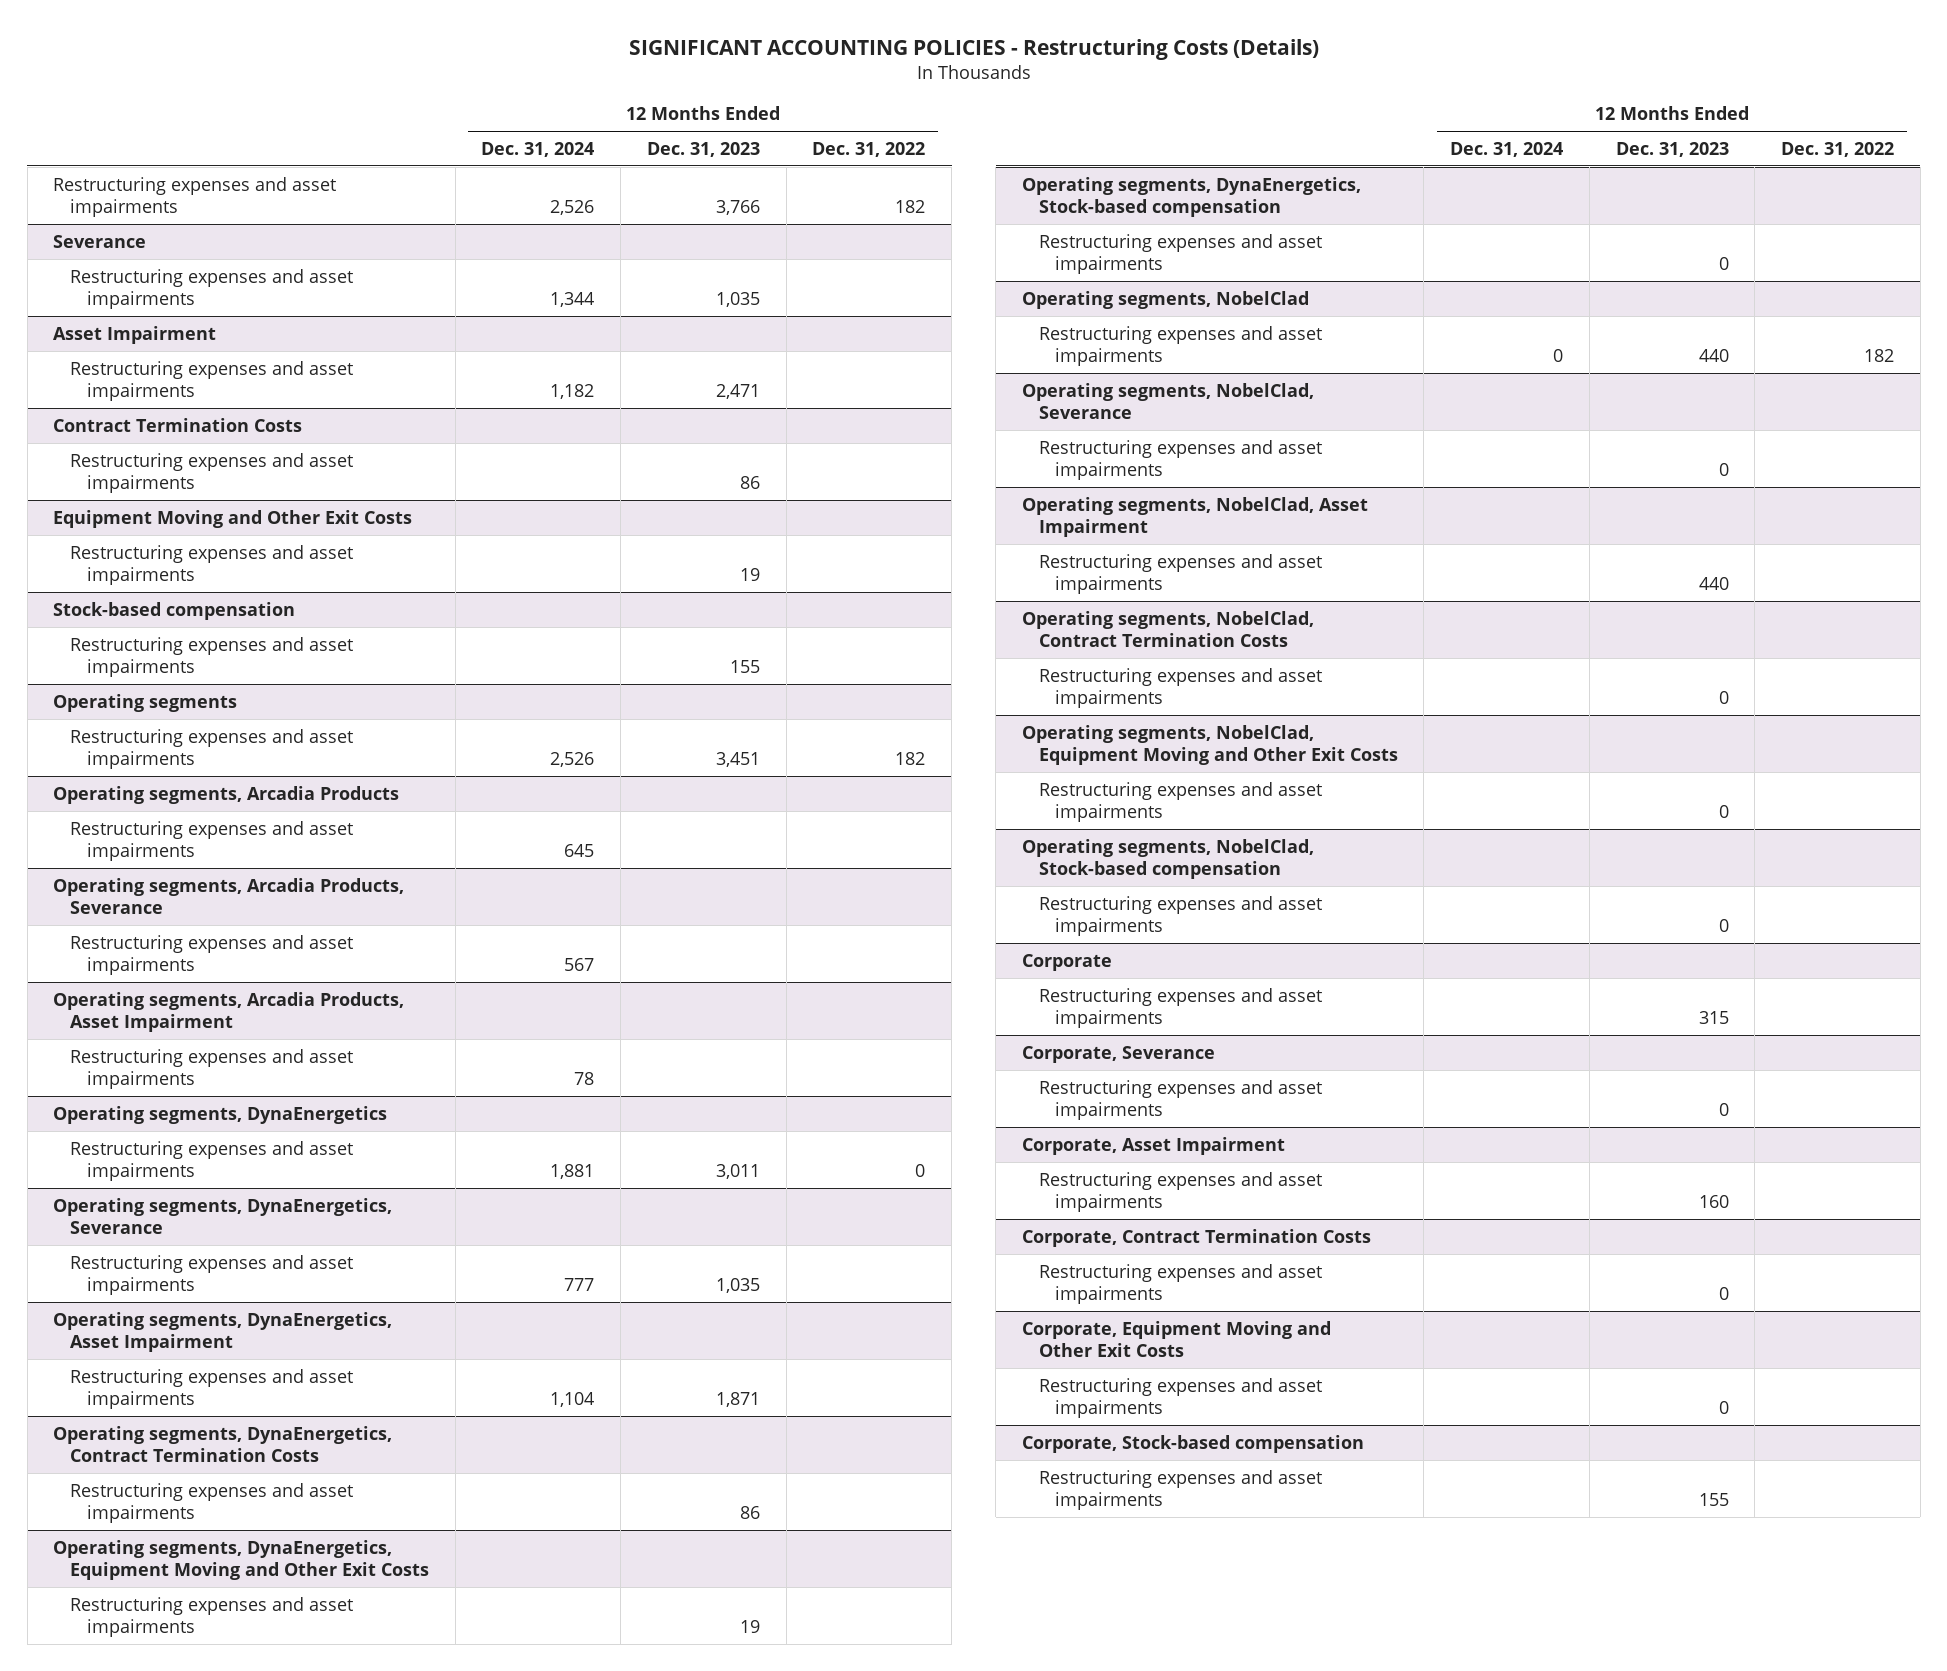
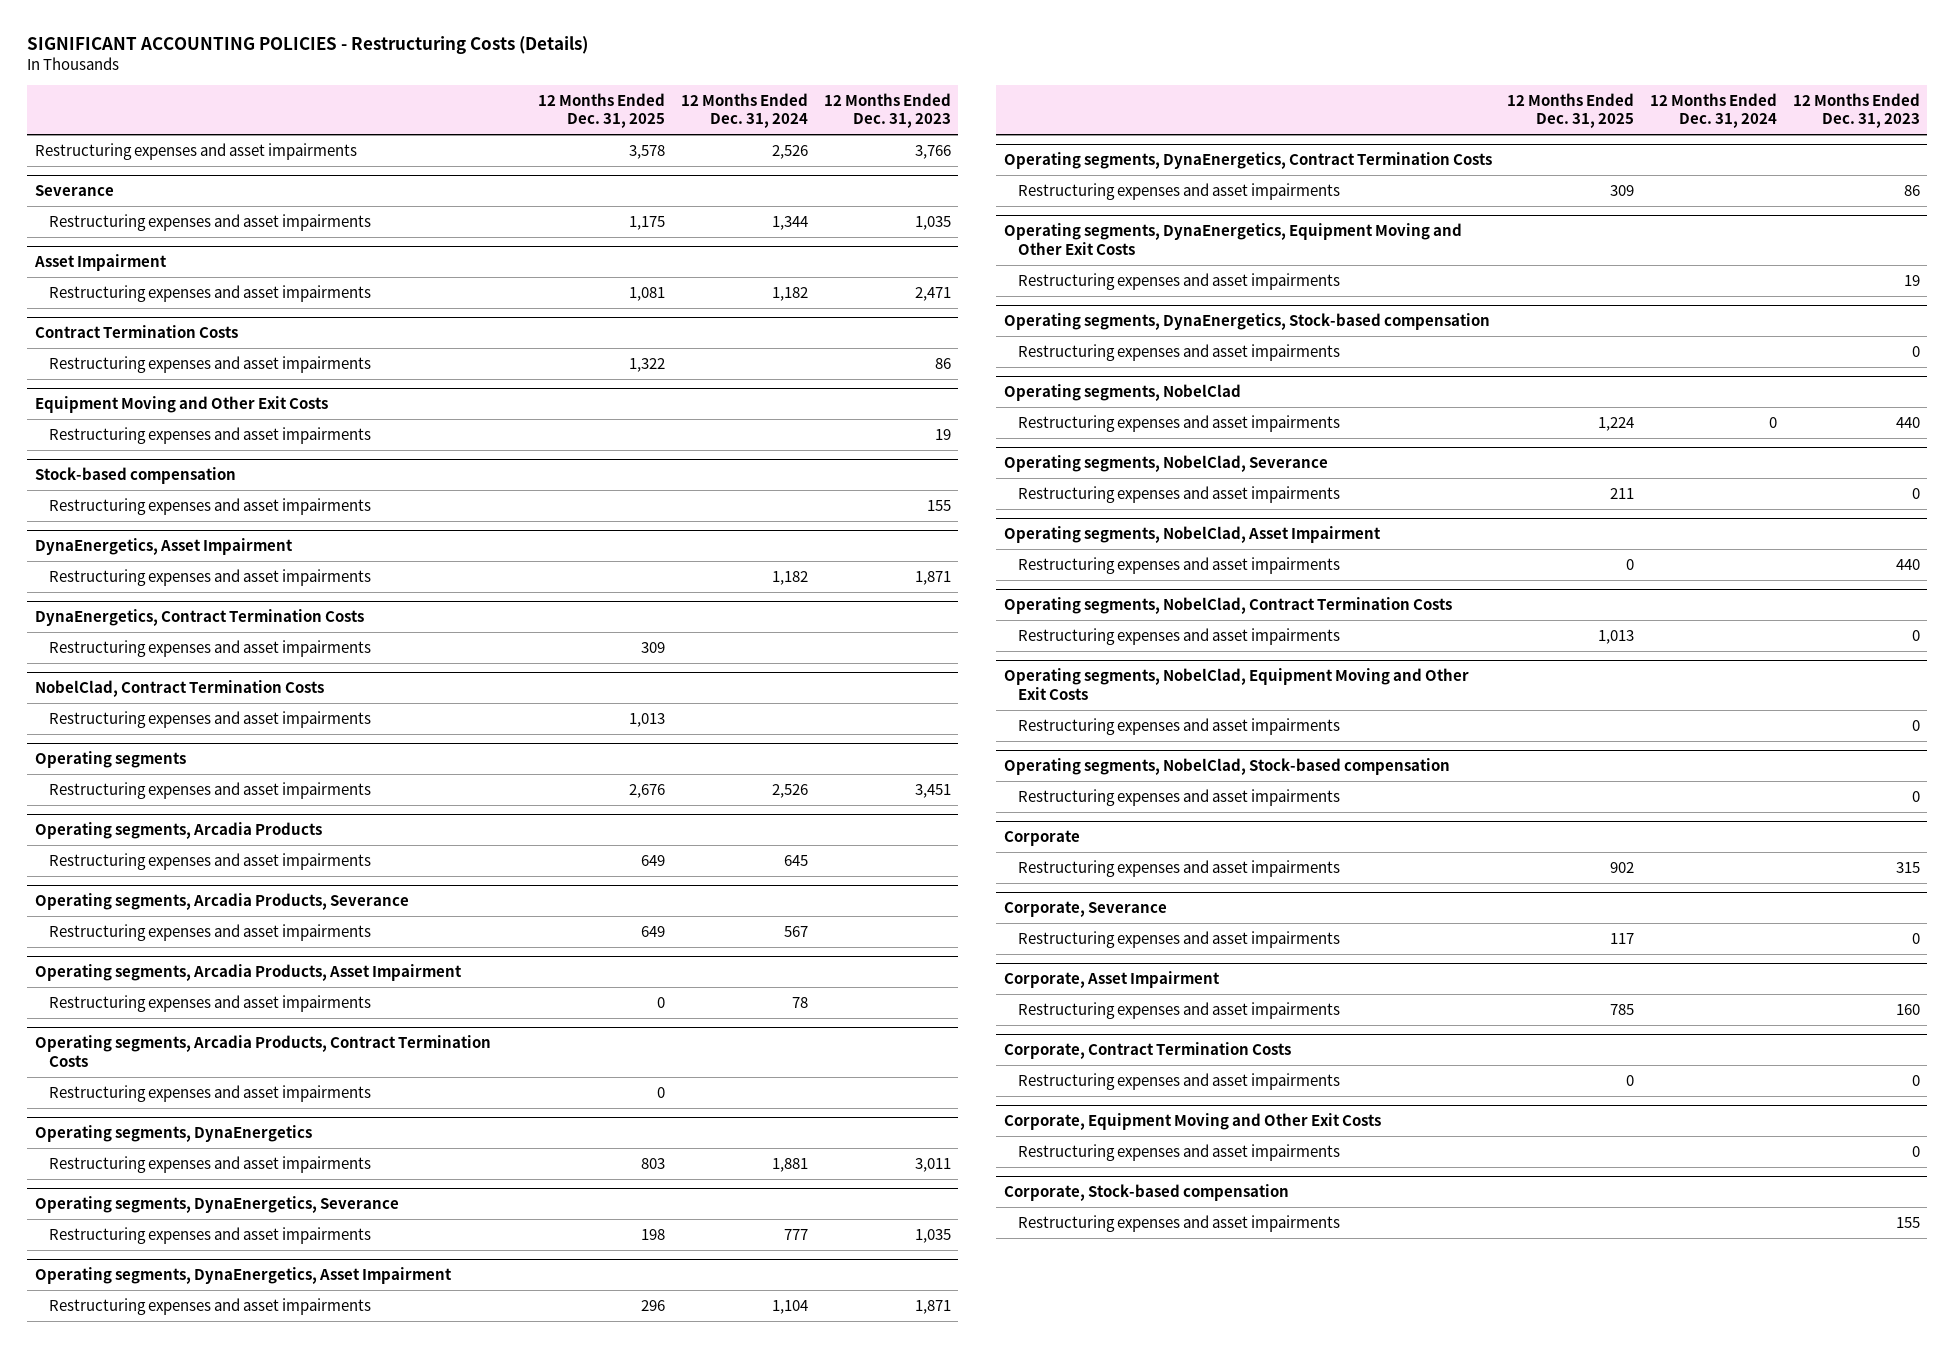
- | 12 Months Ended Dec. 31, 2024 | 12 Months Ended Dec. 31, 2023 | 12 Months Ended Dec. 31, 2022
+ | 12 Months Ended Dec. 31, 2025 | 12 Months Ended Dec. 31, 2024 | 12 Months Ended Dec. 31, 2023
+ DynaEnergetics, Asset Impairment
+ Restructuring expenses and asset impairments | | 1,182 | 1,871
+ DynaEnergetics, Contract Termination Costs
+ Restructuring expenses and asset impairments | 309 | |
+ NobelClad, Contract Termination Costs
+ Restructuring expenses and asset impairments | 1,013 | |
+ Operating segments, Arcadia Products, Contract Termination Costs
+ Restructuring expenses and asset impairments | 0 | |

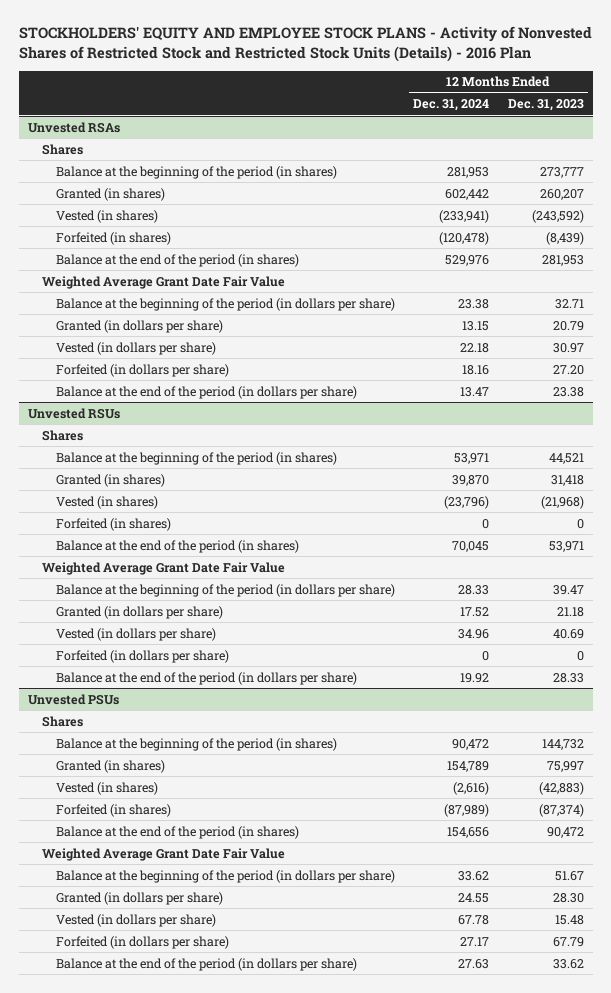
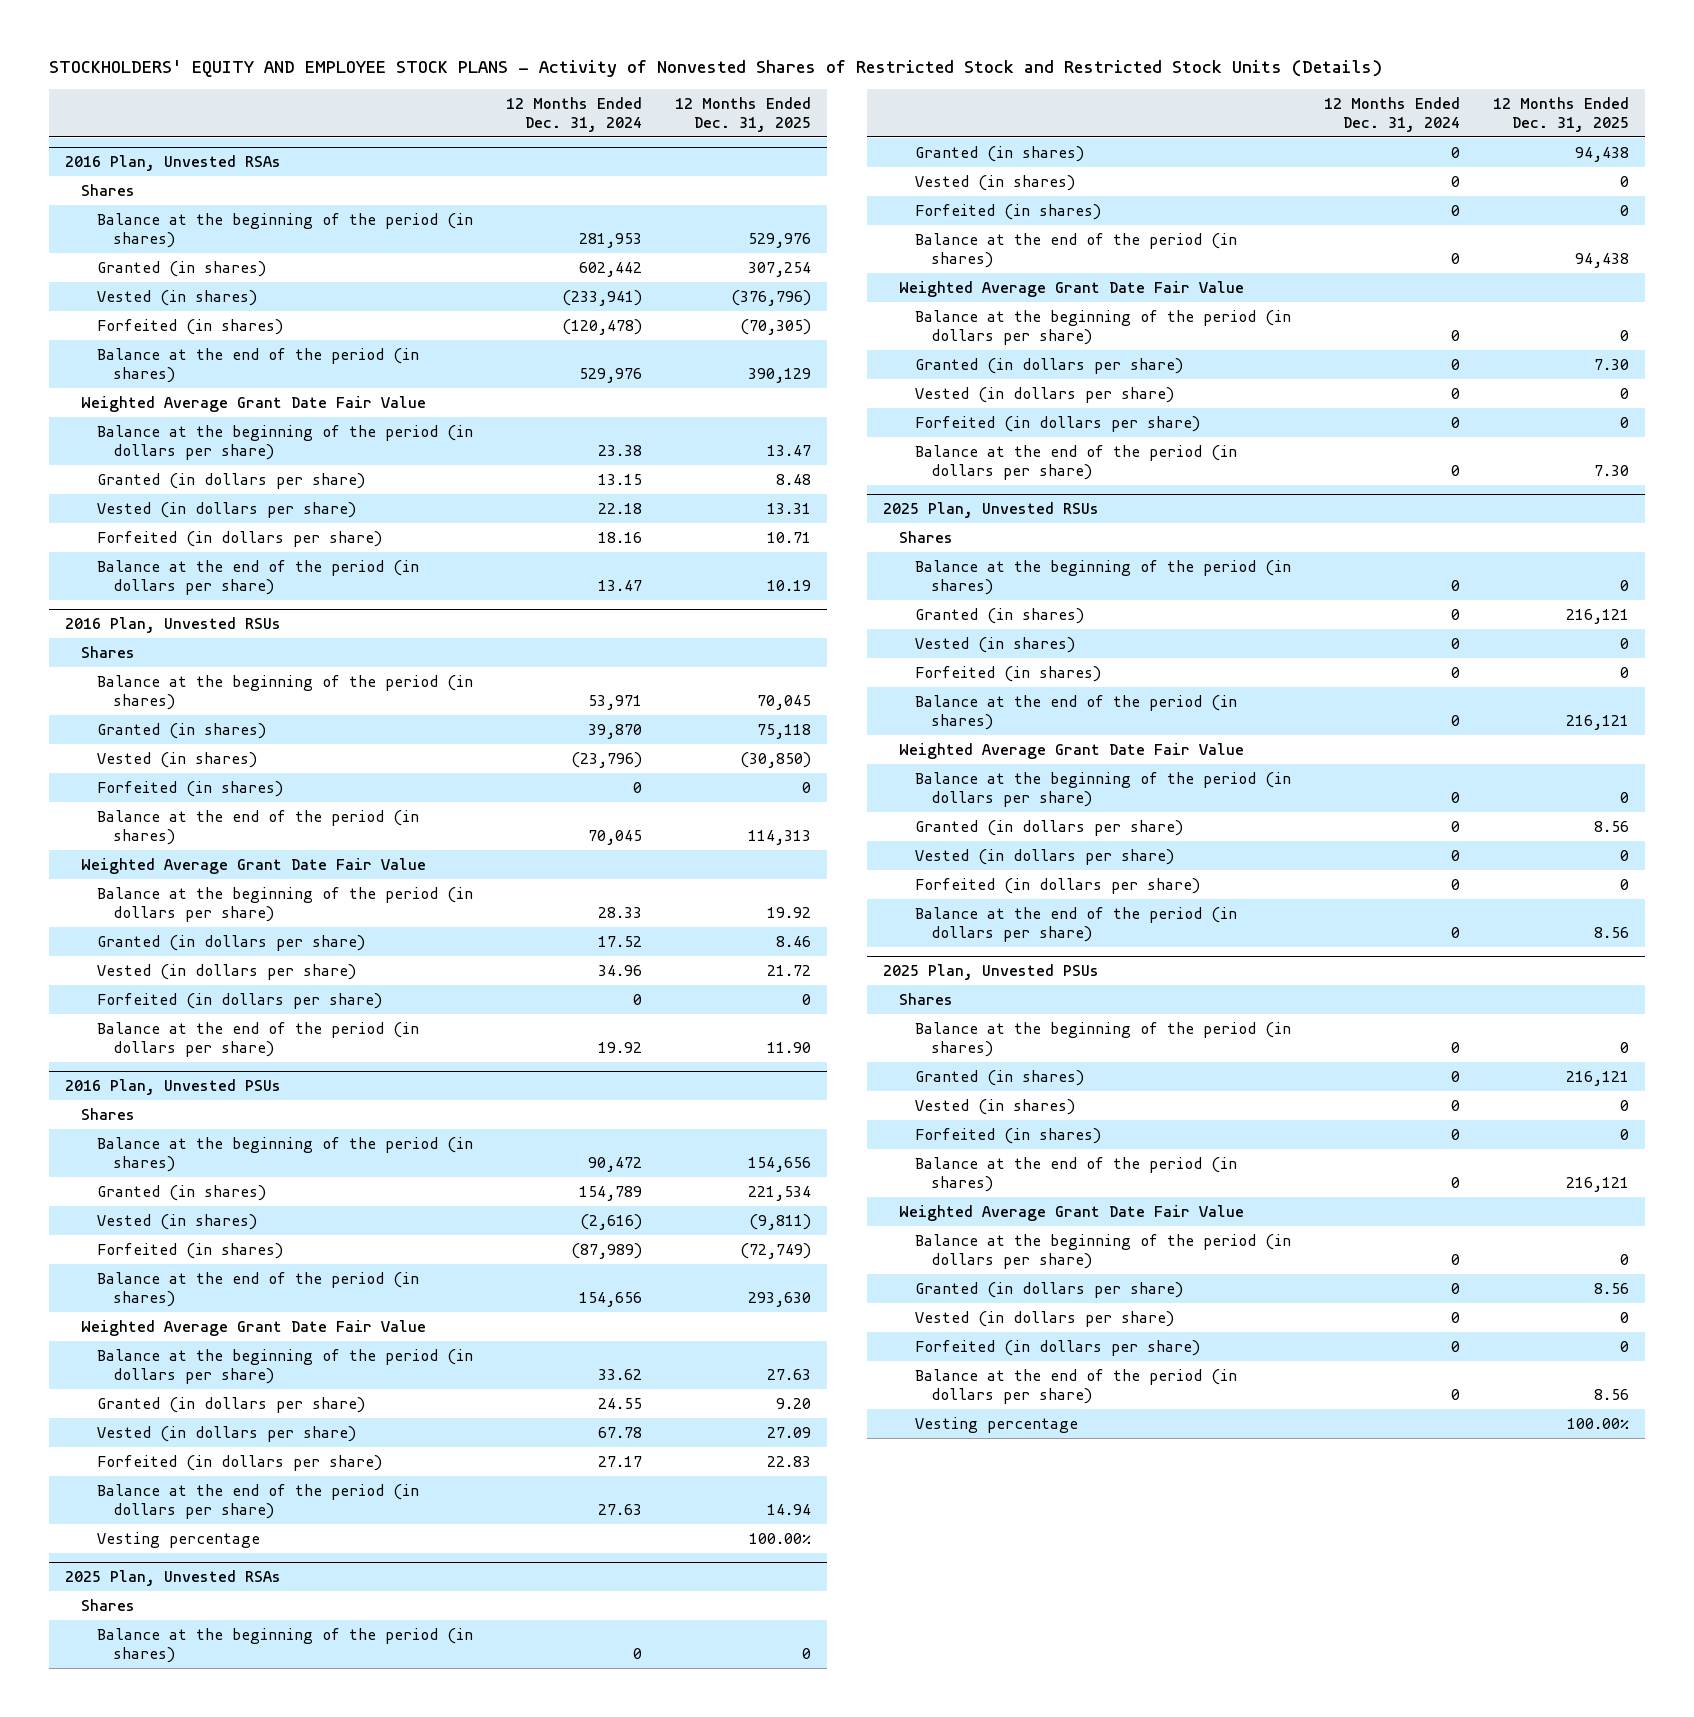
- STOCKHOLDERS' EQUITY AND EMPLOYEE STOCK PLANS - Activity of Nonvested Shares of Restricted Stock and Restricted Stock Units (Details) - 2016 Plan
+ STOCKHOLDERS' EQUITY AND EMPLOYEE STOCK PLANS - Activity of Nonvested Shares of Restricted Stock and Restricted Stock Units (Details)
- | 12 Months Ended Dec. 31, 2024 | 12 Months Ended Dec. 31, 2023
+ | 12 Months Ended Dec. 31, 2024 | 12 Months Ended Dec. 31, 2025
- Unvested RSAs
+ 2016 Plan, Unvested RSAs
- Unvested RSUs
+ 2016 Plan, Unvested RSUs
- Unvested PSUs
+ 2016 Plan, Unvested PSUs
+ Vesting percentage | | 100.00%
+ 2025 Plan, Unvested RSAs
+ Shares
+ Balance at the beginning of the period (in shares) | 0 | 0
+ Granted (in shares) | 0 | 94,438
+ Vested (in shares) | 0 | 0
+ Forfeited (in shares) | 0 | 0
+ Balance at the end of the period (in shares) | 0 | 94,438
+ Weighted Average Grant Date Fair Value
+ Balance at the beginning of the period (in dollars per share) | 0 | 0
+ Granted (in dollars per share) | 0 | 7.30
+ Vested (in dollars per share) | 0 | 0
+ Forfeited (in dollars per share) | 0 | 0
+ Balance at the end of the period (in dollars per share) | 0 | 7.30
+ 2025 Plan, Unvested RSUs
+ Shares
+ Balance at the beginning of the period (in shares) | 0 | 0
+ Granted (in shares) | 0 | 216,121
+ Vested (in shares) | 0 | 0
+ Forfeited (in shares) | 0 | 0
+ Balance at the end of the period (in shares) | 0 | 216,121
+ Weighted Average Grant Date Fair Value
+ Balance at the beginning of the period (in dollars per share) | 0 | 0
+ Granted (in dollars per share) | 0 | 8.56
+ Vested (in dollars per share) | 0 | 0
+ Forfeited (in dollars per share) | 0 | 0
+ Balance at the end of the period (in dollars per share) | 0 | 8.56
+ 2025 Plan, Unvested PSUs
+ Shares
+ Balance at the beginning of the period (in shares) | 0 | 0
+ Granted (in shares) | 0 | 216,121
+ Vested (in shares) | 0 | 0
+ Forfeited (in shares) | 0 | 0
+ Balance at the end of the period (in shares) | 0 | 216,121
+ Weighted Average Grant Date Fair Value
+ Balance at the beginning of the period (in dollars per share) | 0 | 0
+ Granted (in dollars per share) | 0 | 8.56
+ Vested (in dollars per share) | 0 | 0
+ Forfeited (in dollars per share) | 0 | 0
+ Balance at the end of the period (in dollars per share) | 0 | 8.56
+ Vesting percentage | | 100.00%

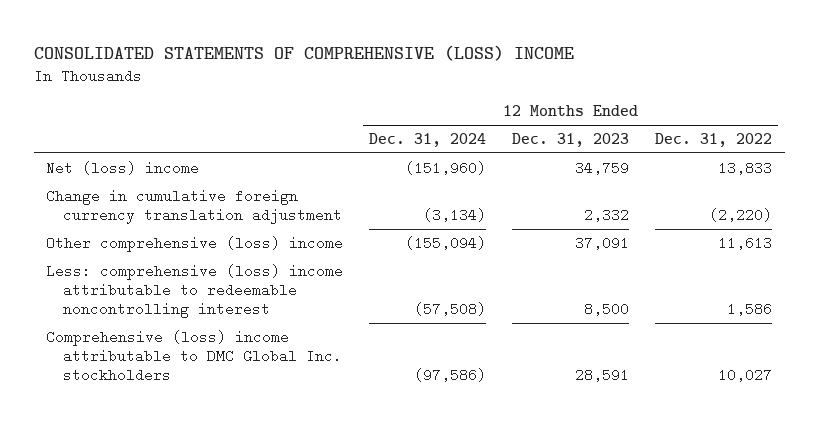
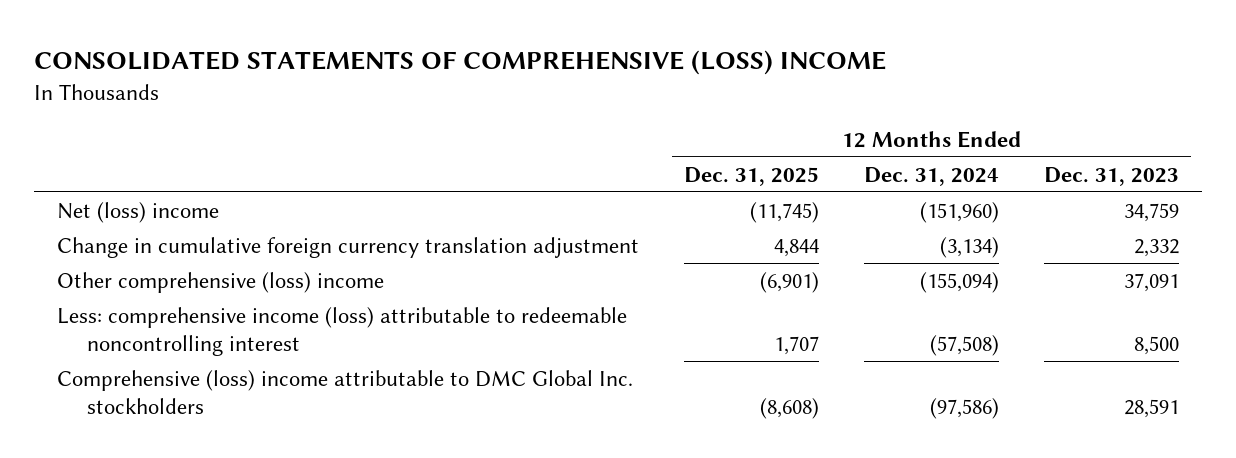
- | 12 Months Ended Dec. 31, 2024 | 12 Months Ended Dec. 31, 2023 | 12 Months Ended Dec. 31, 2022
+ | 12 Months Ended Dec. 31, 2025 | 12 Months Ended Dec. 31, 2024 | 12 Months Ended Dec. 31, 2023
- Less: comprehensive (loss) income attributable to redeemable noncontrolling interest | (57,508) | 8,500 | 1,586
+ Less: comprehensive income (loss) attributable to redeemable noncontrolling interest | 1,707 | (57,508) | 8,500

